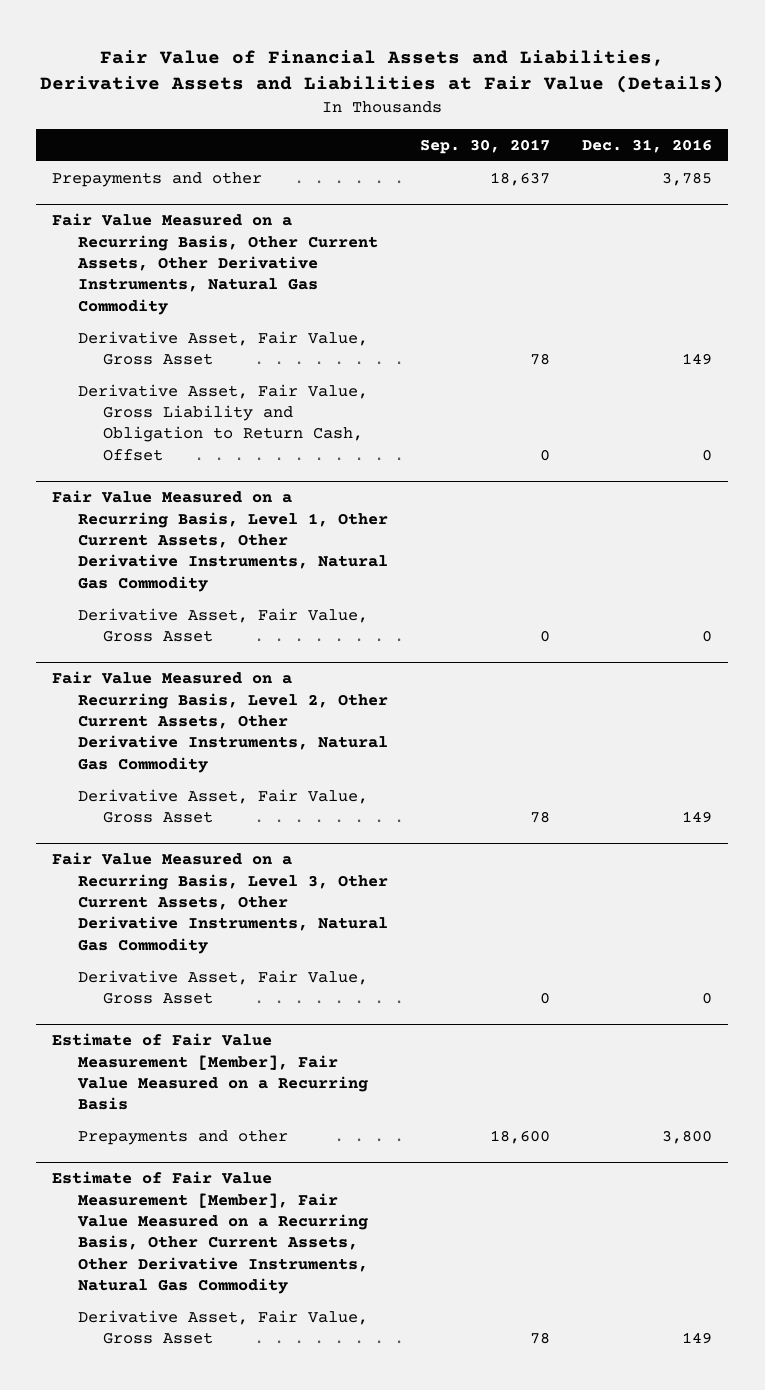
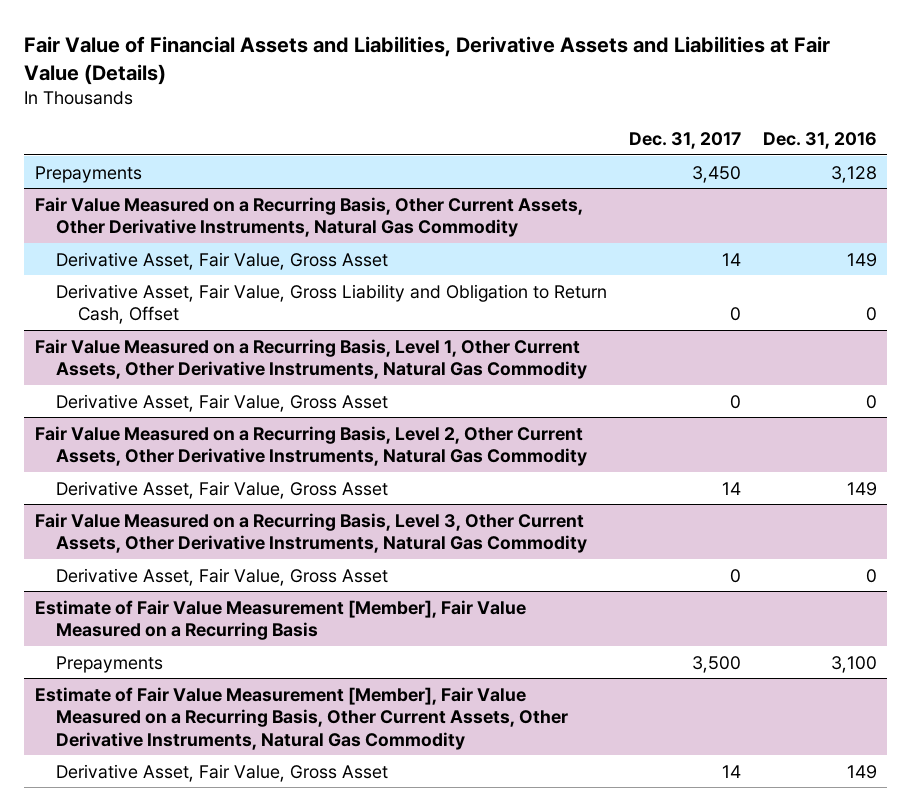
- | Sep. 30, 2017 | Dec. 31, 2016
+ | Dec. 31, 2017 | Dec. 31, 2016
- Prepayments and other | 18,637 | 3,785
+ Prepayments | 3,450 | 3,128
@ Estimate of Fair Value Measurement [Member], Fair Value Measured on a Recurring Basis
- Prepayments and other | 18,600 | 3,800
+ Prepayments | 3,500 | 3,100

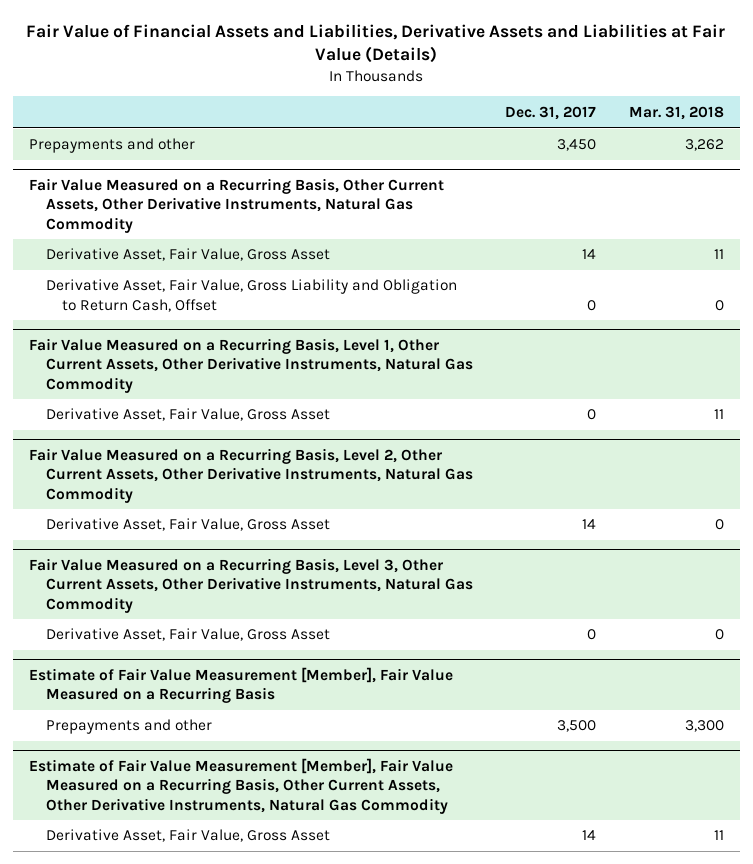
- | Dec. 31, 2017 | Dec. 31, 2016
+ | Dec. 31, 2017 | Mar. 31, 2018
- Prepayments | 3,450 | 3,128
+ Prepayments and other | 3,450 | 3,262
@ Estimate of Fair Value Measurement [Member], Fair Value Measured on a Recurring Basis
- Prepayments | 3,500 | 3,100
+ Prepayments and other | 3,500 | 3,300

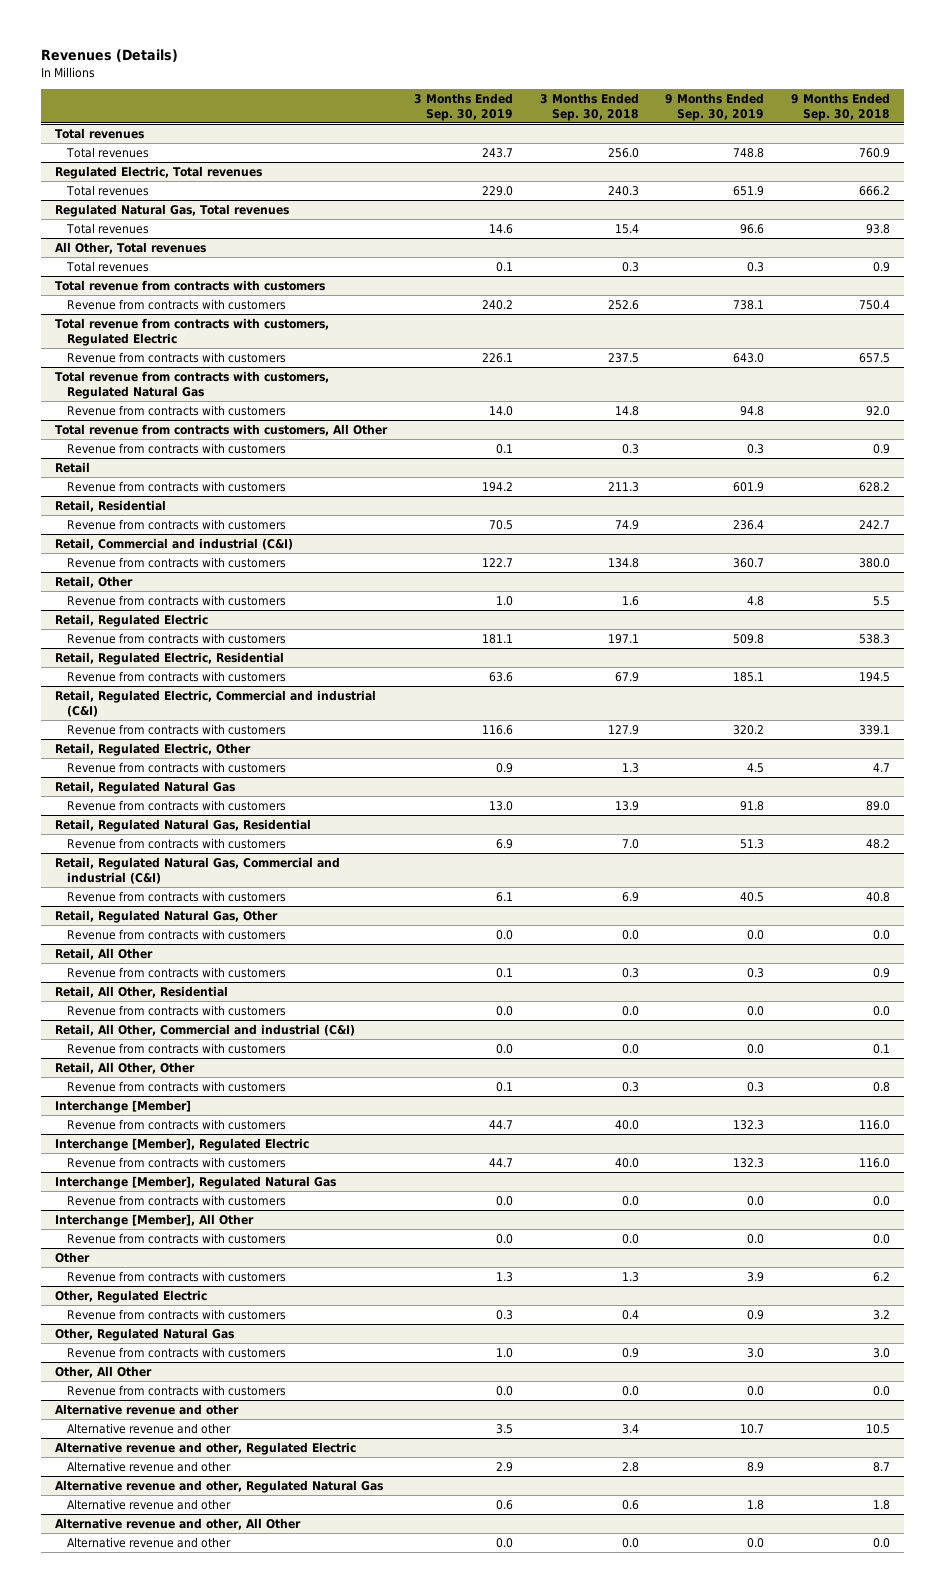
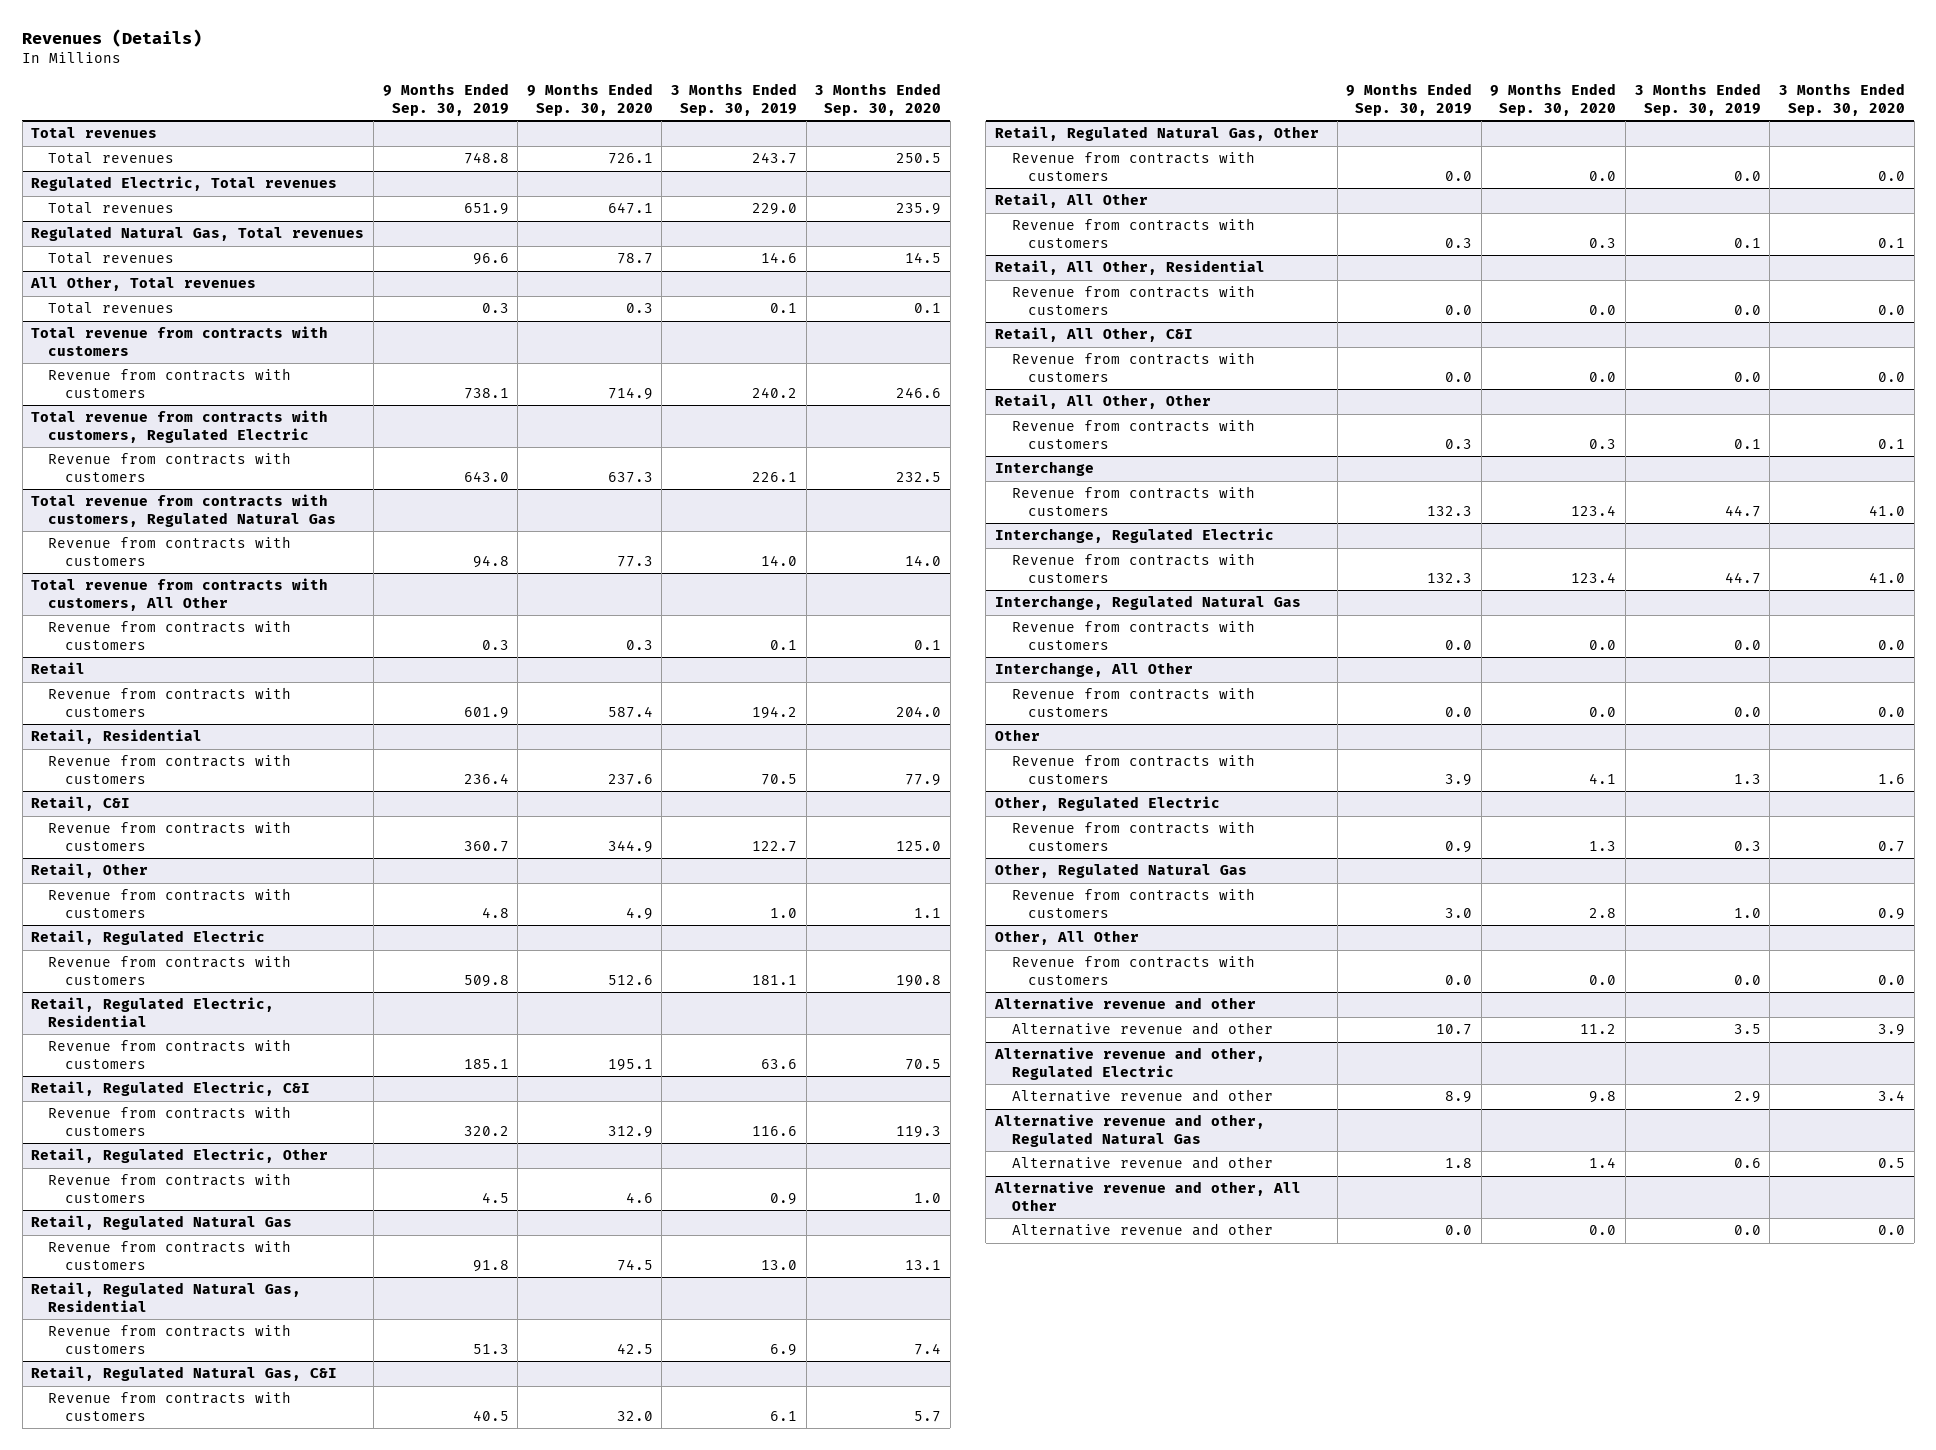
- | 3 Months Ended Sep. 30, 2019 | 3 Months Ended Sep. 30, 2018 | 9 Months Ended Sep. 30, 2019 | 9 Months Ended Sep. 30, 2018
+ | 9 Months Ended Sep. 30, 2019 | 9 Months Ended Sep. 30, 2020 | 3 Months Ended Sep. 30, 2019 | 3 Months Ended Sep. 30, 2020
- Retail, Commercial and industrial (C&I)
+ Retail, C&I
- Retail, Regulated Electric, Commercial and industrial (C&I)
+ Retail, Regulated Electric, C&I
- Retail, Regulated Natural Gas, Commercial and industrial (C&I)
+ Retail, Regulated Natural Gas, C&I
- Retail, All Other, Commercial and industrial (C&I)
+ Retail, All Other, C&I
- Interchange [Member]
+ Interchange
- Interchange [Member], Regulated Electric
+ Interchange, Regulated Electric
- Interchange [Member], Regulated Natural Gas
+ Interchange, Regulated Natural Gas
- Interchange [Member], All Other
+ Interchange, All Other

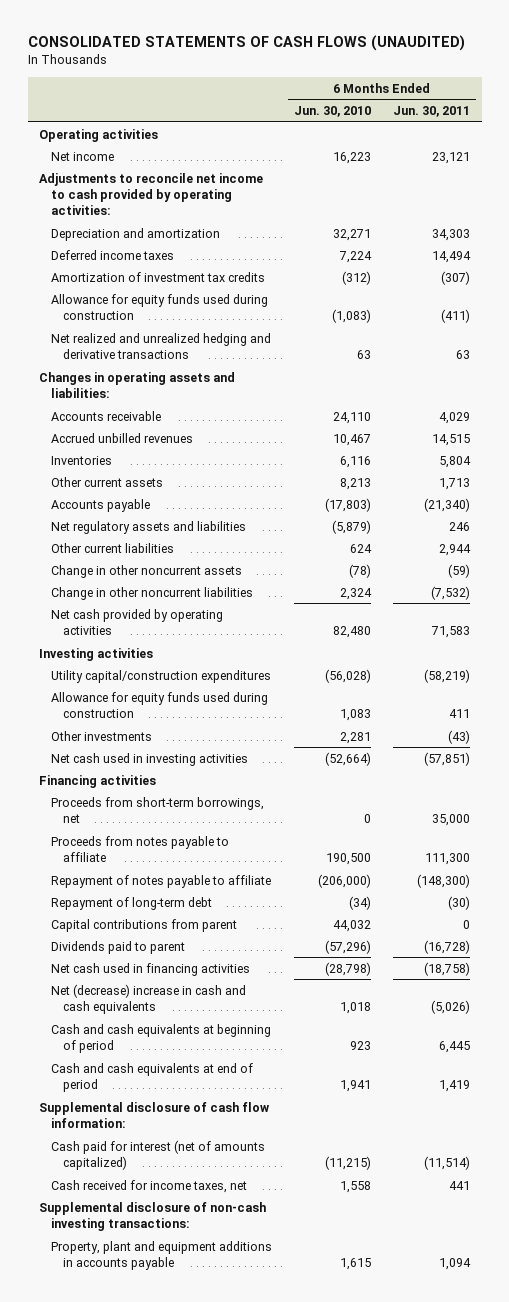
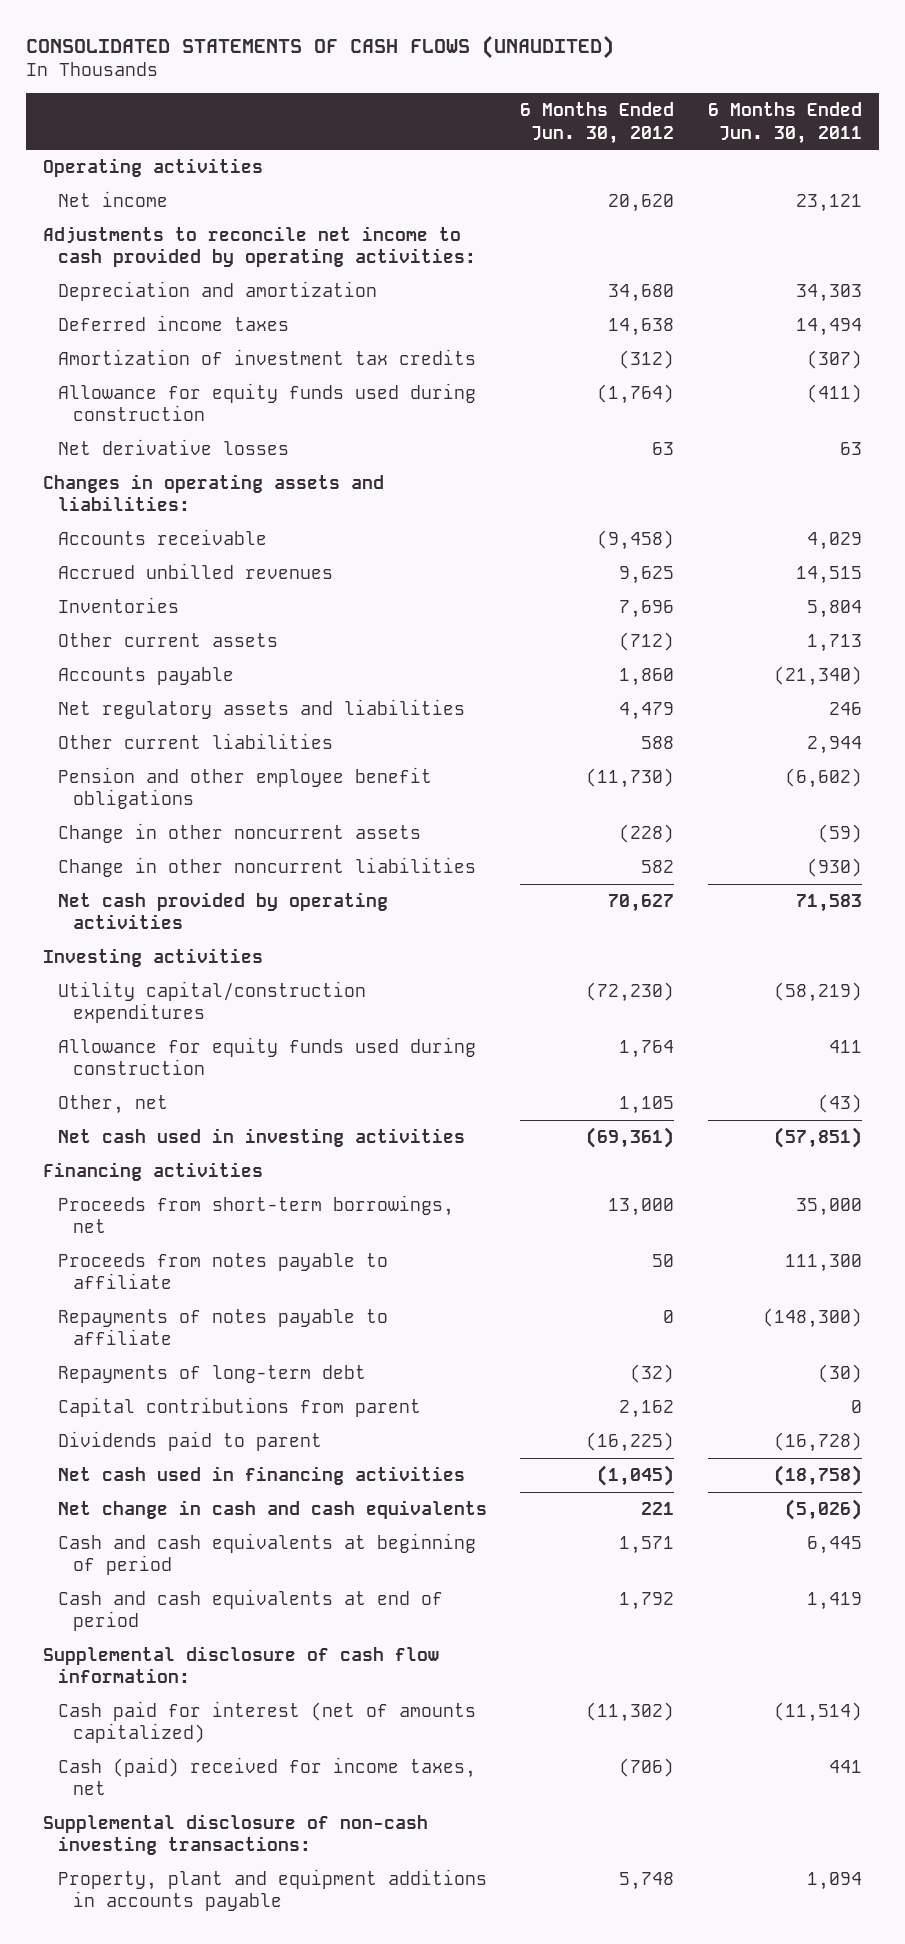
- | 6 Months Ended Jun. 30, 2010 | 6 Months Ended Jun. 30, 2011
+ | 6 Months Ended Jun. 30, 2012 | 6 Months Ended Jun. 30, 2011
- Net realized and unrealized hedging and derivative transactions | 63 | 63
+ Net derivative losses | 63 | 63
+ Pension and other employee benefit obligations | (11,730) | (6,602)
- Change in other noncurrent liabilities | 2,324 | (7,532)
+ Change in other noncurrent liabilities | 582 | (930)
- Other investments | 2,281 | (43)
+ Other, net | 1,105 | (43)
- Repayment of notes payable to affiliate | (206,000) | (148,300)
- Repayment of long-term debt | (34) | (30)
+ Repayments of notes payable to affiliate | 0 | (148,300)
+ Repayments of long-term debt | (32) | (30)
- Net (decrease) increase in cash and cash equivalents | 1,018 | (5,026)
+ Net change in cash and cash equivalents | 221 | (5,026)
- Cash received for income taxes, net | 1,558 | 441
+ Cash (paid) received for income taxes, net | (706) | 441

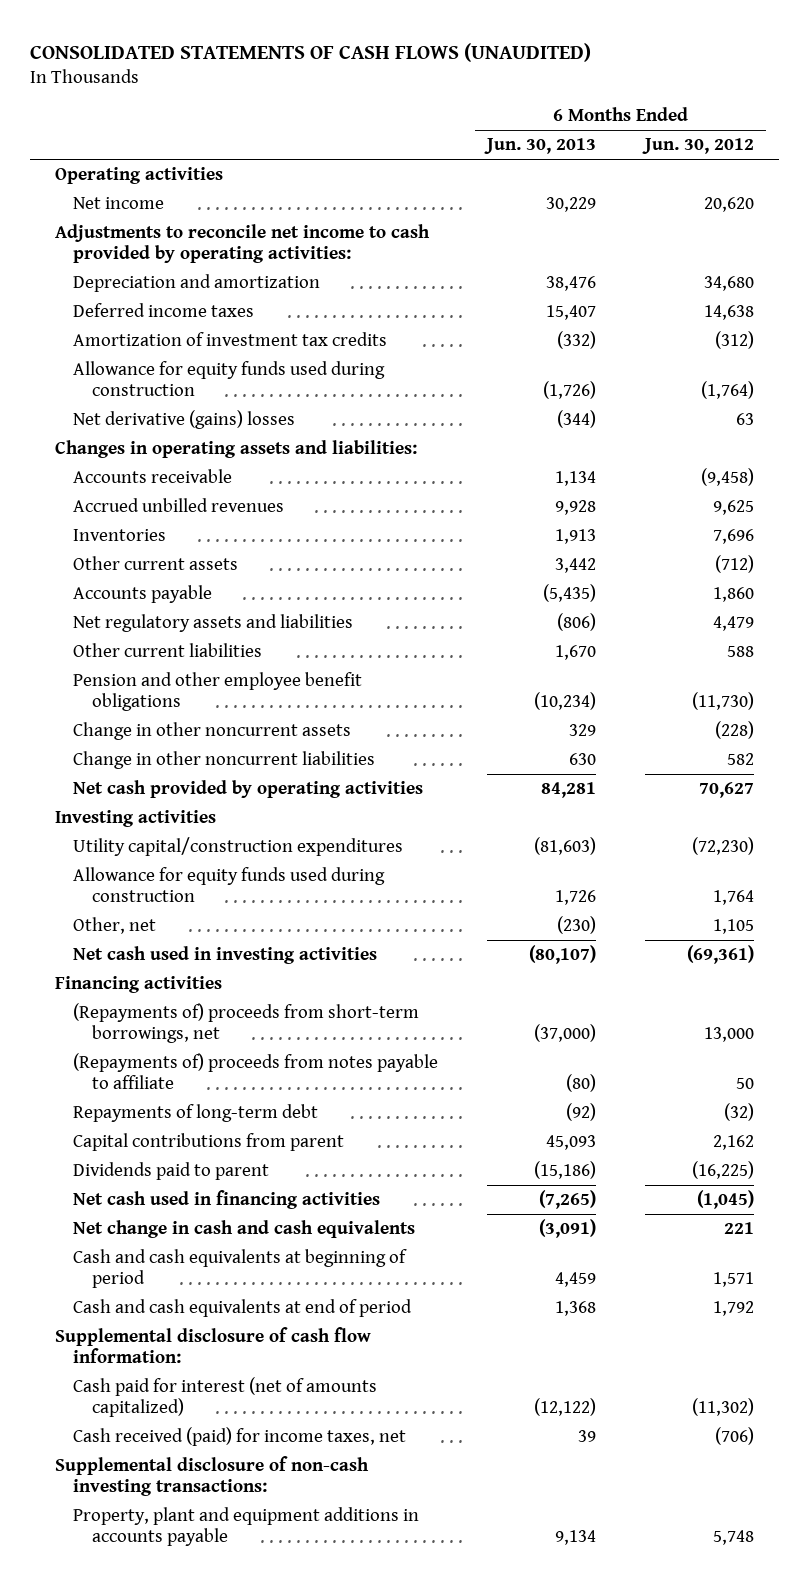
- | 6 Months Ended Jun. 30, 2012 | 6 Months Ended Jun. 30, 2011
+ | 6 Months Ended Jun. 30, 2013 | 6 Months Ended Jun. 30, 2012
- Net derivative losses | 63 | 63
+ Net derivative (gains) losses | (344) | 63
- Proceeds from short-term borrowings, net | 13,000 | 35,000
- Proceeds from notes payable to affiliate | 50 | 111,300
- Repayments of notes payable to affiliate | 0 | (148,300)
+ (Repayments of) proceeds from short-term borrowings, net | (37,000) | 13,000
+ (Repayments of) proceeds from notes payable to affiliate | (80) | 50
- Cash (paid) received for income taxes, net | (706) | 441
+ Cash received (paid) for income taxes, net | 39 | (706)

